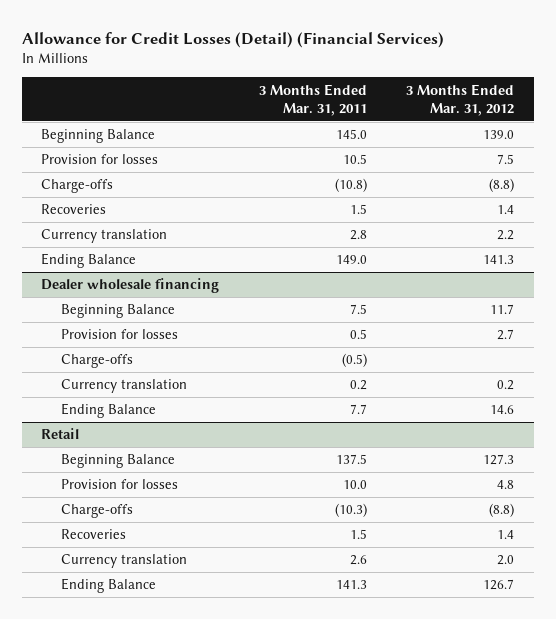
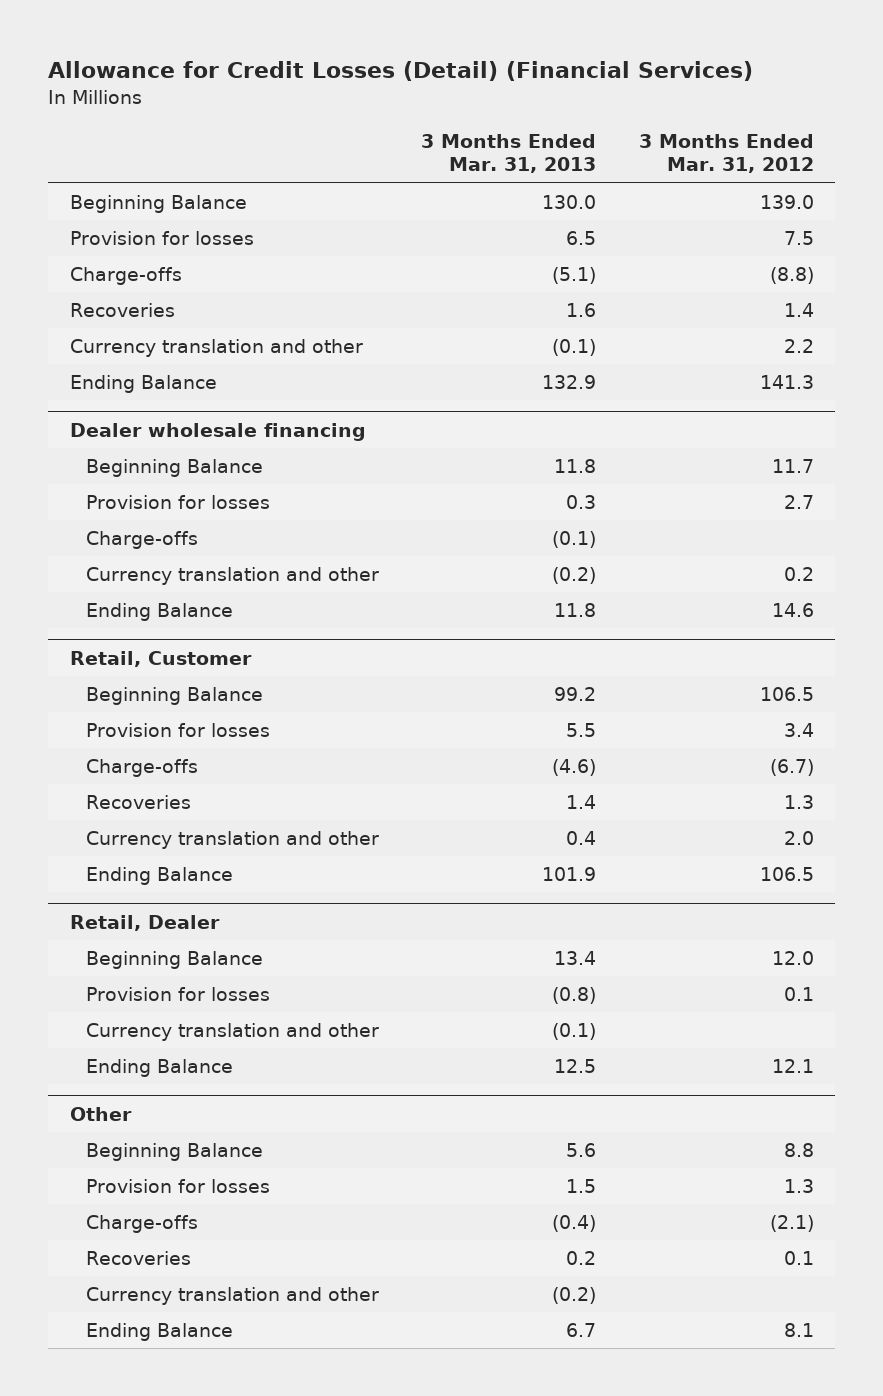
- | 3 Months Ended Mar. 31, 2011 | 3 Months Ended Mar. 31, 2012
+ | 3 Months Ended Mar. 31, 2013 | 3 Months Ended Mar. 31, 2012
- Currency translation | 2.8 | 2.2
+ Currency translation and other | (0.1) | 2.2
@ Dealer wholesale financing
- Currency translation | 0.2 | 0.2
+ Currency translation and other | (0.2) | 0.2
- Retail
- Beginning Balance | 137.5 | 127.3
- Provision for losses | 10.0 | 4.8
- Charge-offs | (10.3) | (8.8)
- Recoveries | 1.5 | 1.4
- Currency translation | 2.6 | 2.0
- Ending Balance | 141.3 | 126.7
+ Retail, Customer
+ Beginning Balance | 99.2 | 106.5
+ Provision for losses | 5.5 | 3.4
+ Charge-offs | (4.6) | (6.7)
+ Recoveries | 1.4 | 1.3
+ Currency translation and other | 0.4 | 2.0
+ Ending Balance | 101.9 | 106.5
+ Retail, Dealer
+ Beginning Balance | 13.4 | 12.0
+ Provision for losses | (0.8) | 0.1
+ Currency translation and other | (0.1) |
+ Ending Balance | 12.5 | 12.1
+ Other
+ Beginning Balance | 5.6 | 8.8
+ Provision for losses | 1.5 | 1.3
+ Charge-offs | (0.4) | (2.1)
+ Recoveries | 0.2 | 0.1
+ Currency translation and other | (0.2) |
+ Ending Balance | 6.7 | 8.1

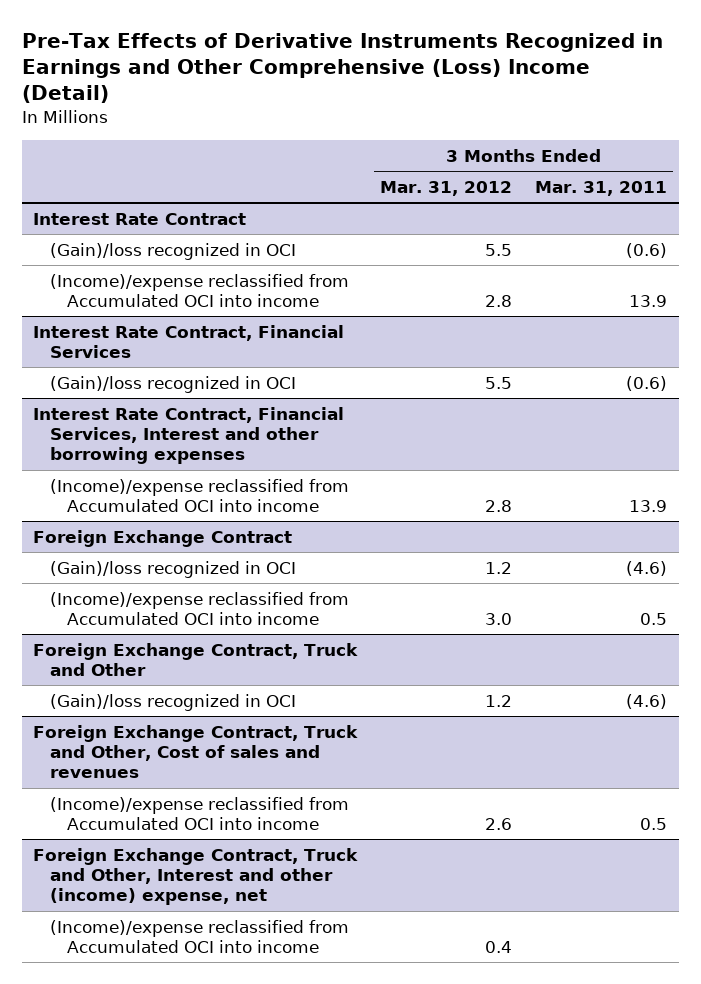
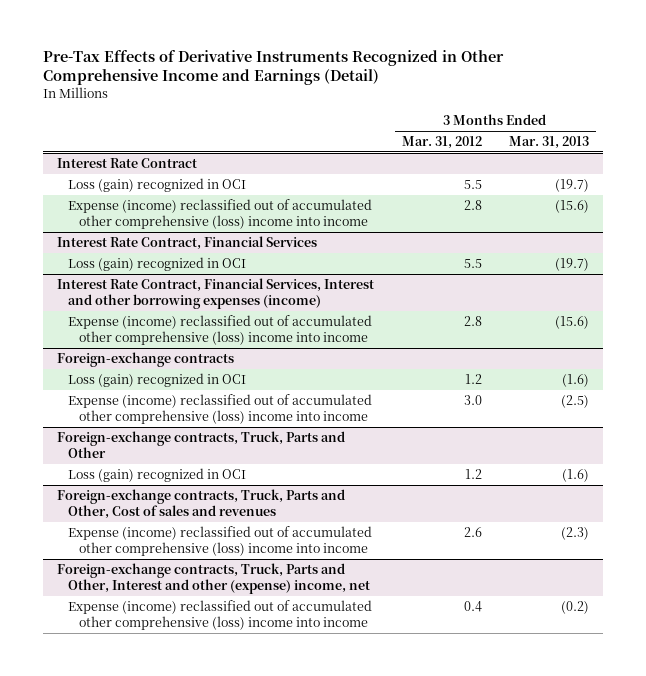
- Pre-Tax Effects of Derivative Instruments Recognized in Earnings and Other Comprehensive (Loss) Income (Detail)
+ Pre-Tax Effects of Derivative Instruments Recognized in Other Comprehensive Income and Earnings (Detail)
- | 3 Months Ended Mar. 31, 2012 | 3 Months Ended Mar. 31, 2011
+ | 3 Months Ended Mar. 31, 2012 | 3 Months Ended Mar. 31, 2013
@ Interest Rate Contract
- (Gain)/loss recognized in OCI | 5.5 | (0.6)
- (Income)/expense reclassified from Accumulated OCI into income | 2.8 | 13.9
+ Loss (gain) recognized in OCI | 5.5 | (19.7)
+ Expense (income) reclassified out of accumulated other comprehensive (loss) income into income | 2.8 | (15.6)
@ Interest Rate Contract, Financial Services
- (Gain)/loss recognized in OCI | 5.5 | (0.6)
- Interest Rate Contract, Financial Services, Interest and other borrowing expenses
- (Income)/expense reclassified from Accumulated OCI into income | 2.8 | 13.9
- Foreign Exchange Contract
- (Gain)/loss recognized in OCI | 1.2 | (4.6)
- (Income)/expense reclassified from Accumulated OCI into income | 3.0 | 0.5
- Foreign Exchange Contract, Truck and Other
- (Gain)/loss recognized in OCI | 1.2 | (4.6)
- Foreign Exchange Contract, Truck and Other, Cost of sales and revenues
- (Income)/expense reclassified from Accumulated OCI into income | 2.6 | 0.5
- Foreign Exchange Contract, Truck and Other, Interest and other (income) expense, net
- (Income)/expense reclassified from Accumulated OCI into income | 0.4 |
@ Interest Rate Contract, Financial Services
+ Loss (gain) recognized in OCI | 5.5 | (19.7)
+ Interest Rate Contract, Financial Services, Interest and other borrowing expenses (income)
+ Expense (income) reclassified out of accumulated other comprehensive (loss) income into income | 2.8 | (15.6)
+ Foreign-exchange contracts
+ Loss (gain) recognized in OCI | 1.2 | (1.6)
+ Expense (income) reclassified out of accumulated other comprehensive (loss) income into income | 3.0 | (2.5)
+ Foreign-exchange contracts, Truck, Parts and Other
+ Loss (gain) recognized in OCI | 1.2 | (1.6)
+ Foreign-exchange contracts, Truck, Parts and Other, Cost of sales and revenues
+ Expense (income) reclassified out of accumulated other comprehensive (loss) income into income | 2.6 | (2.3)
+ Foreign-exchange contracts, Truck, Parts and Other, Interest and other (expense) income, net
+ Expense (income) reclassified out of accumulated other comprehensive (loss) income into income | 0.4 | (0.2)

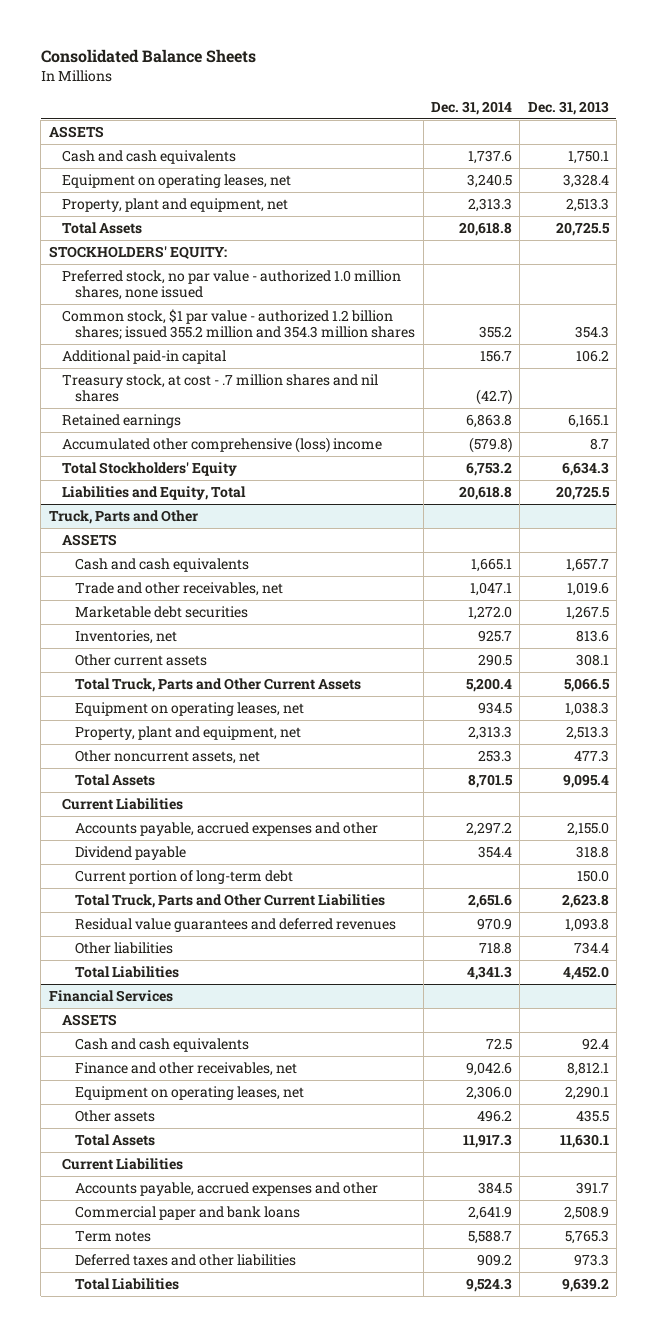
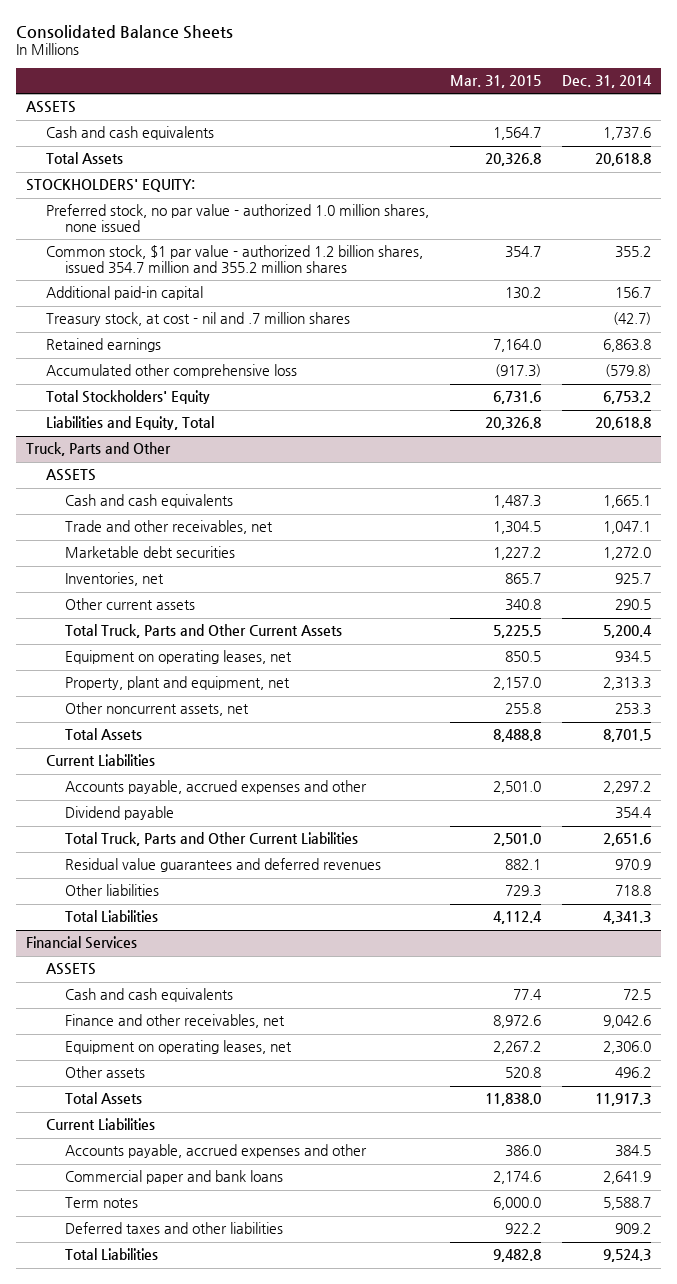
- | Dec. 31, 2014 | Dec. 31, 2013
+ | Mar. 31, 2015 | Dec. 31, 2014
- Equipment on operating leases, net | 3,240.5 | 3,328.4
- Property, plant and equipment, net | 2,313.3 | 2,513.3
- Common stock, $1 par value - authorized 1.2 billion shares; issued 355.2 million and 354.3 million shares | 355.2 | 354.3
+ Common stock, $1 par value - authorized 1.2 billion shares, issued 354.7 million and 355.2 million shares | 354.7 | 355.2
- Treasury stock, at cost - .7 million shares and nil shares | (42.7) |
+ Treasury stock, at cost - nil and .7 million shares | | (42.7)
- Accumulated other comprehensive (loss) income | (579.8) | 8.7
+ Accumulated other comprehensive loss | (917.3) | (579.8)
@ Truck, Parts and Other
- Current portion of long-term debt | | 150.0

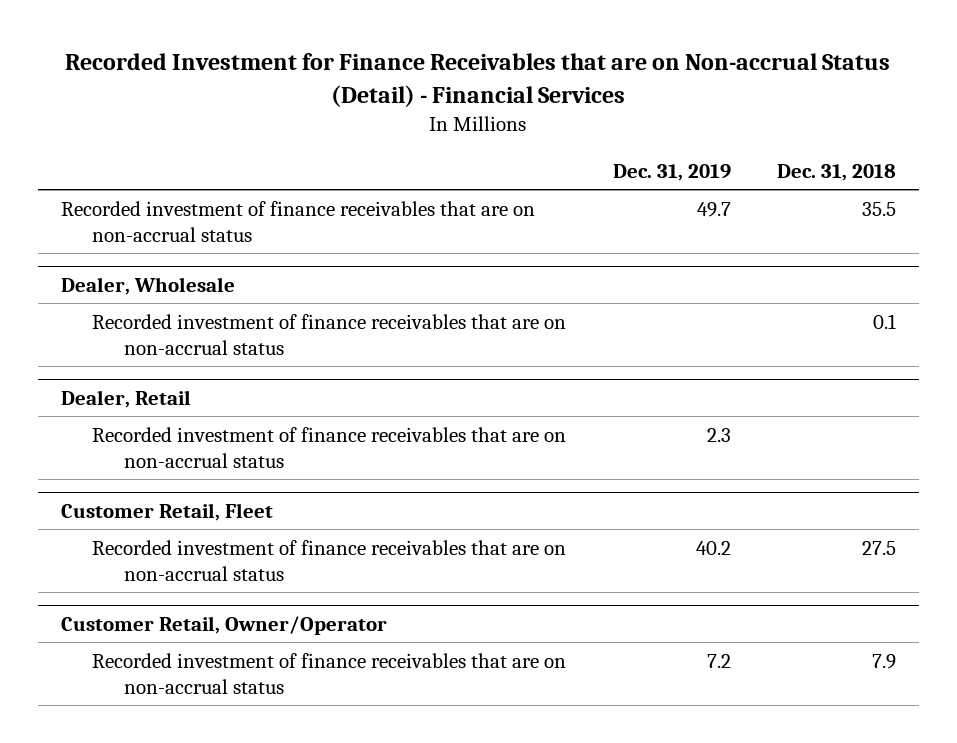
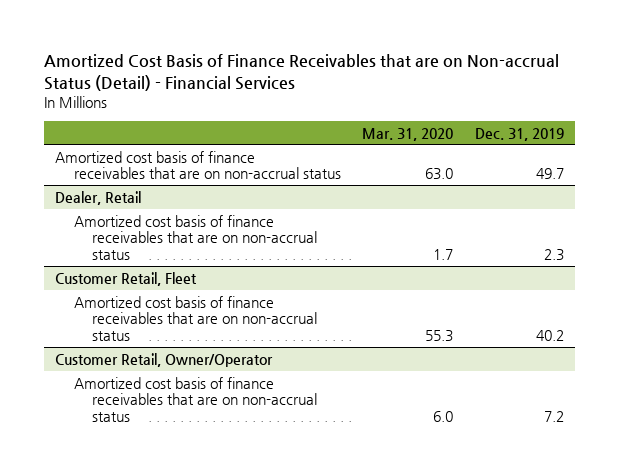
- Recorded Investment for Finance Receivables that are on Non-accrual Status (Detail) - Financial Services
+ Amortized Cost Basis of Finance Receivables that are on Non-accrual Status (Detail) - Financial Services
- | Dec. 31, 2019 | Dec. 31, 2018
+ | Mar. 31, 2020 | Dec. 31, 2019
- Recorded investment of finance receivables that are on non-accrual status | 49.7 | 35.5
- Dealer, Wholesale
- Recorded investment of finance receivables that are on non-accrual status | | 0.1
+ Amortized cost basis of finance receivables that are on non-accrual status | 63.0 | 49.7
@ Dealer, Retail
- Recorded investment of finance receivables that are on non-accrual status | 2.3 |
+ Amortized cost basis of finance receivables that are on non-accrual status | 1.7 | 2.3
@ Customer Retail, Fleet
- Recorded investment of finance receivables that are on non-accrual status | 40.2 | 27.5
+ Amortized cost basis of finance receivables that are on non-accrual status | 55.3 | 40.2
@ Customer Retail, Owner/Operator
- Recorded investment of finance receivables that are on non-accrual status | 7.2 | 7.9
+ Amortized cost basis of finance receivables that are on non-accrual status | 6.0 | 7.2

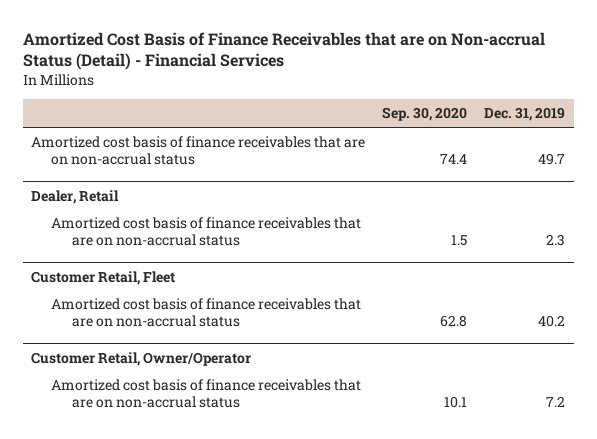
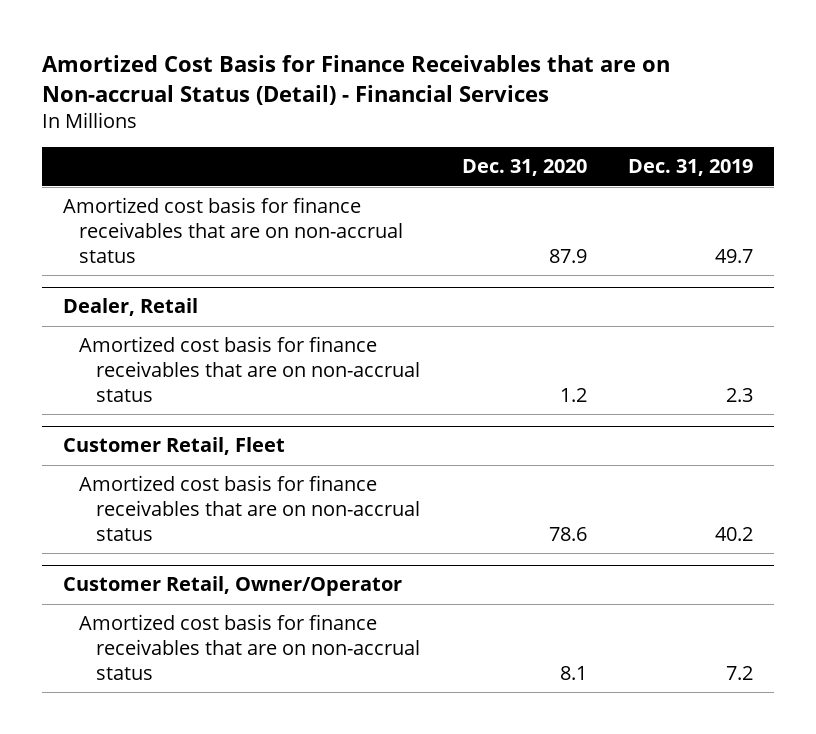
- Amortized Cost Basis of Finance Receivables that are on Non-accrual Status (Detail) - Financial Services
+ Amortized Cost Basis for Finance Receivables that are on Non-accrual Status (Detail) - Financial Services
- | Sep. 30, 2020 | Dec. 31, 2019
+ | Dec. 31, 2020 | Dec. 31, 2019
- Amortized cost basis of finance receivables that are on non-accrual status | 74.4 | 49.7
+ Amortized cost basis for finance receivables that are on non-accrual status | 87.9 | 49.7
@ Dealer, Retail
- Amortized cost basis of finance receivables that are on non-accrual status | 1.5 | 2.3
+ Amortized cost basis for finance receivables that are on non-accrual status | 1.2 | 2.3
@ Customer Retail, Fleet
- Amortized cost basis of finance receivables that are on non-accrual status | 62.8 | 40.2
+ Amortized cost basis for finance receivables that are on non-accrual status | 78.6 | 40.2
@ Customer Retail, Owner/Operator
- Amortized cost basis of finance receivables that are on non-accrual status | 10.1 | 7.2
+ Amortized cost basis for finance receivables that are on non-accrual status | 8.1 | 7.2

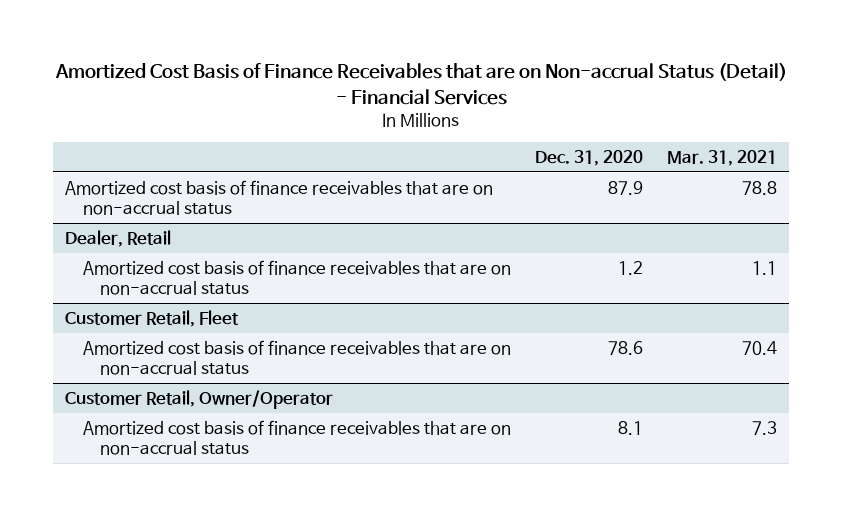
- Amortized Cost Basis for Finance Receivables that are on Non-accrual Status (Detail) - Financial Services
+ Amortized Cost Basis of Finance Receivables that are on Non-accrual Status (Detail) - Financial Services
- | Dec. 31, 2020 | Dec. 31, 2019
+ | Dec. 31, 2020 | Mar. 31, 2021
- Amortized cost basis for finance receivables that are on non-accrual status | 87.9 | 49.7
+ Amortized cost basis of finance receivables that are on non-accrual status | 87.9 | 78.8
@ Dealer, Retail
- Amortized cost basis for finance receivables that are on non-accrual status | 1.2 | 2.3
+ Amortized cost basis of finance receivables that are on non-accrual status | 1.2 | 1.1
@ Customer Retail, Fleet
- Amortized cost basis for finance receivables that are on non-accrual status | 78.6 | 40.2
+ Amortized cost basis of finance receivables that are on non-accrual status | 78.6 | 70.4
@ Customer Retail, Owner/Operator
- Amortized cost basis for finance receivables that are on non-accrual status | 8.1 | 7.2
+ Amortized cost basis of finance receivables that are on non-accrual status | 8.1 | 7.3

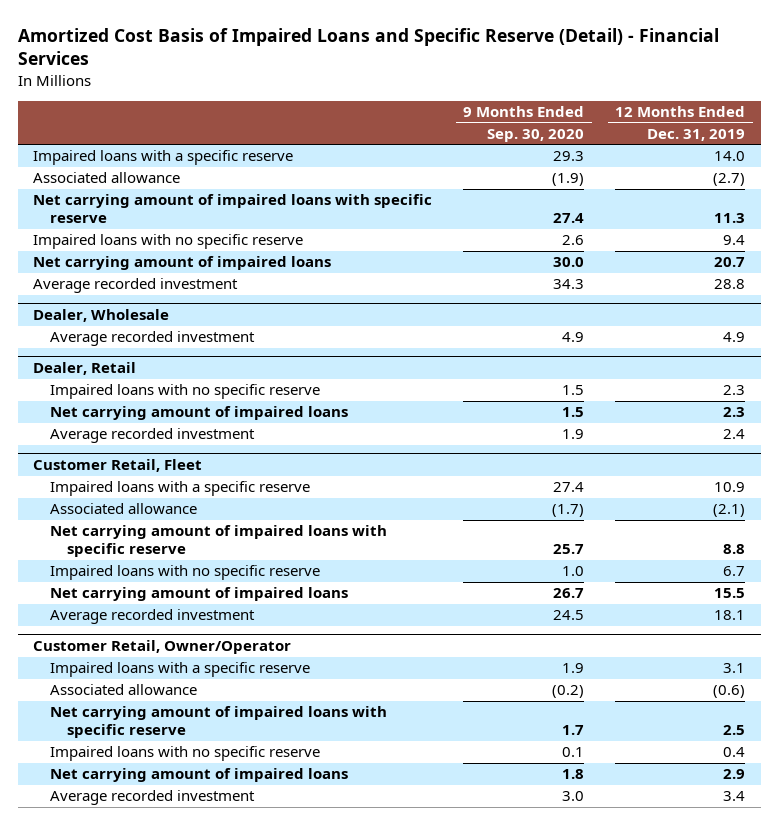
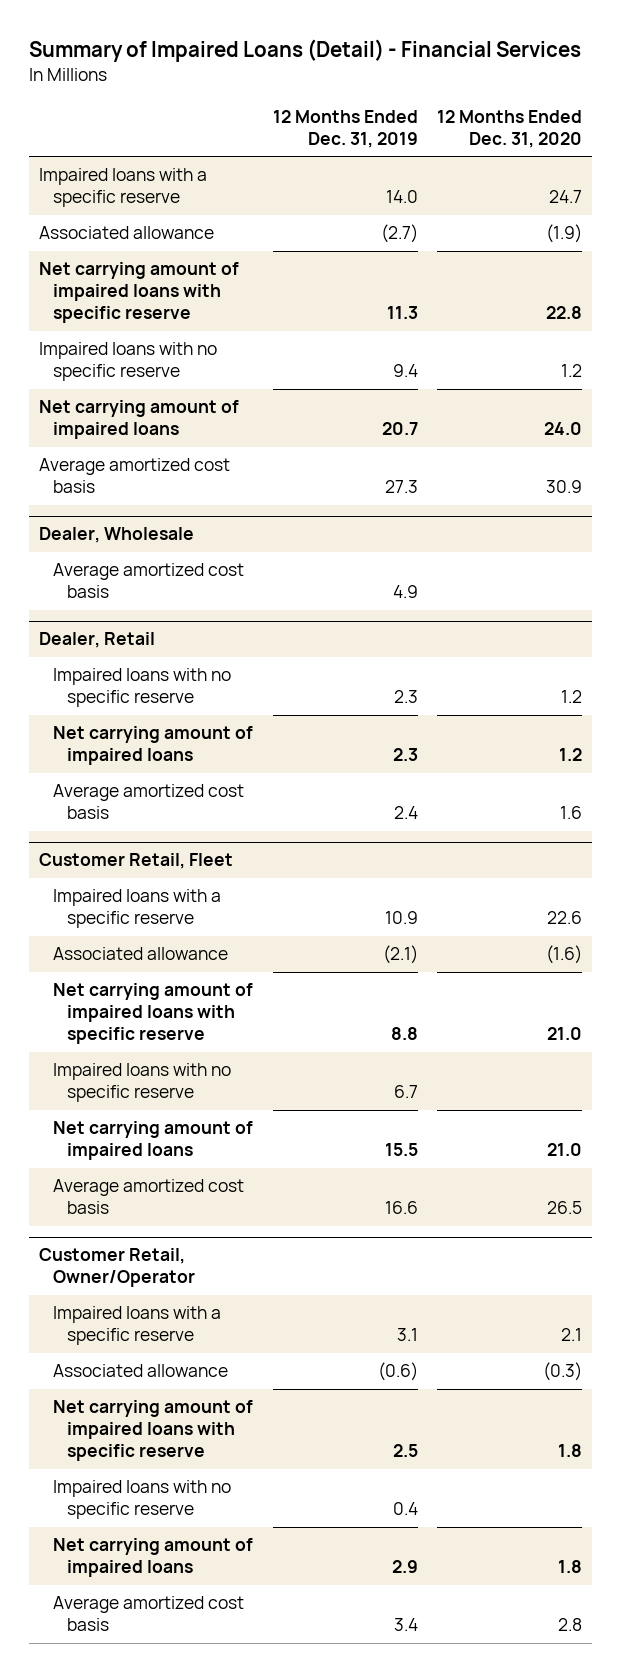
- Amortized Cost Basis of Impaired Loans and Specific Reserve (Detail) - Financial Services
+ Summary of Impaired Loans (Detail) - Financial Services
- | 9 Months Ended Sep. 30, 2020 | 12 Months Ended Dec. 31, 2019
+ | 12 Months Ended Dec. 31, 2019 | 12 Months Ended Dec. 31, 2020
- Average recorded investment | 34.3 | 28.8
+ Average amortized cost basis | 27.3 | 30.9
@ Dealer, Wholesale
- Average recorded investment | 4.9 | 4.9
+ Average amortized cost basis | 4.9 |
@ Dealer, Retail
- Average recorded investment | 1.9 | 2.4
+ Average amortized cost basis | 2.4 | 1.6
@ Customer Retail, Fleet
- Average recorded investment | 24.5 | 18.1
+ Average amortized cost basis | 16.6 | 26.5
@ Customer Retail, Owner/Operator
- Average recorded investment | 3.0 | 3.4
+ Average amortized cost basis | 3.4 | 2.8

